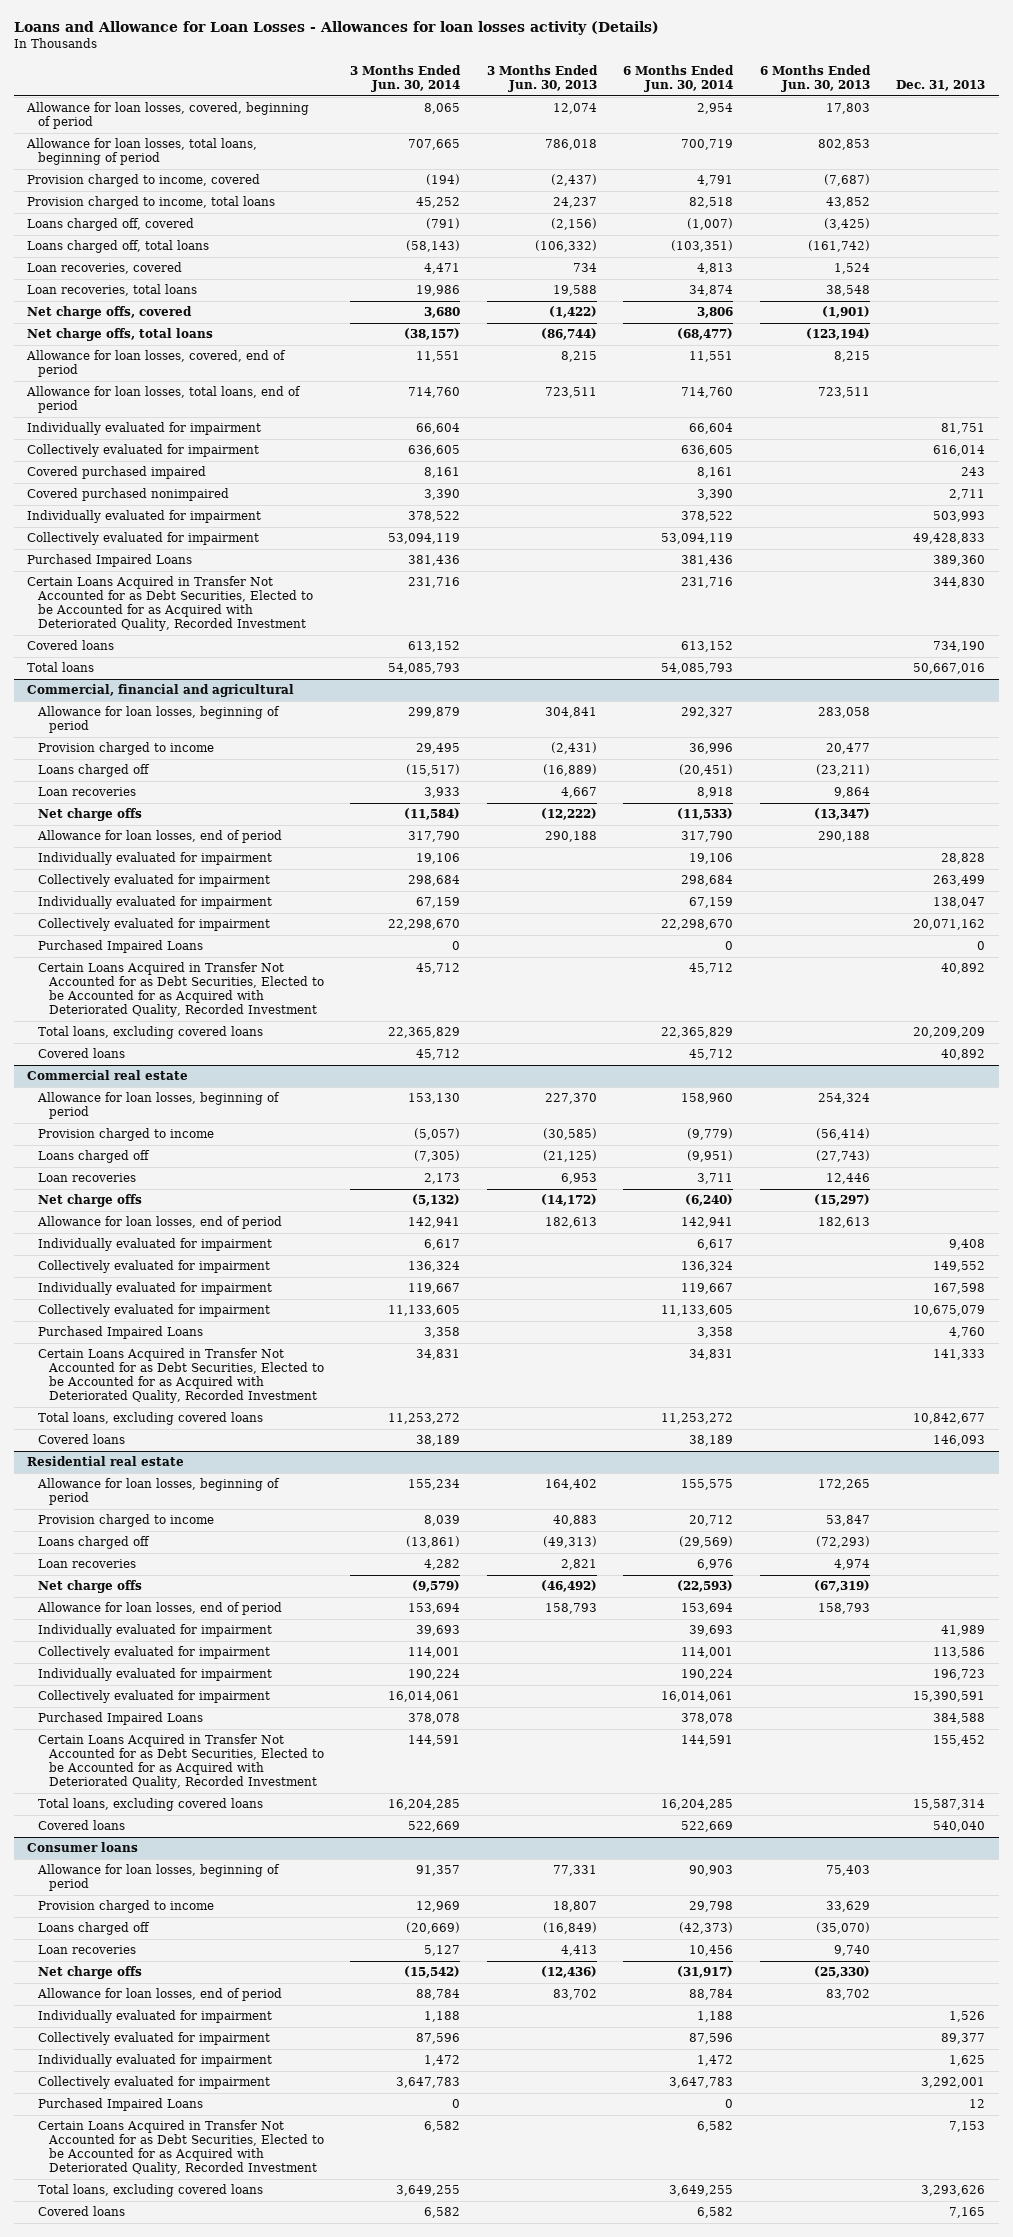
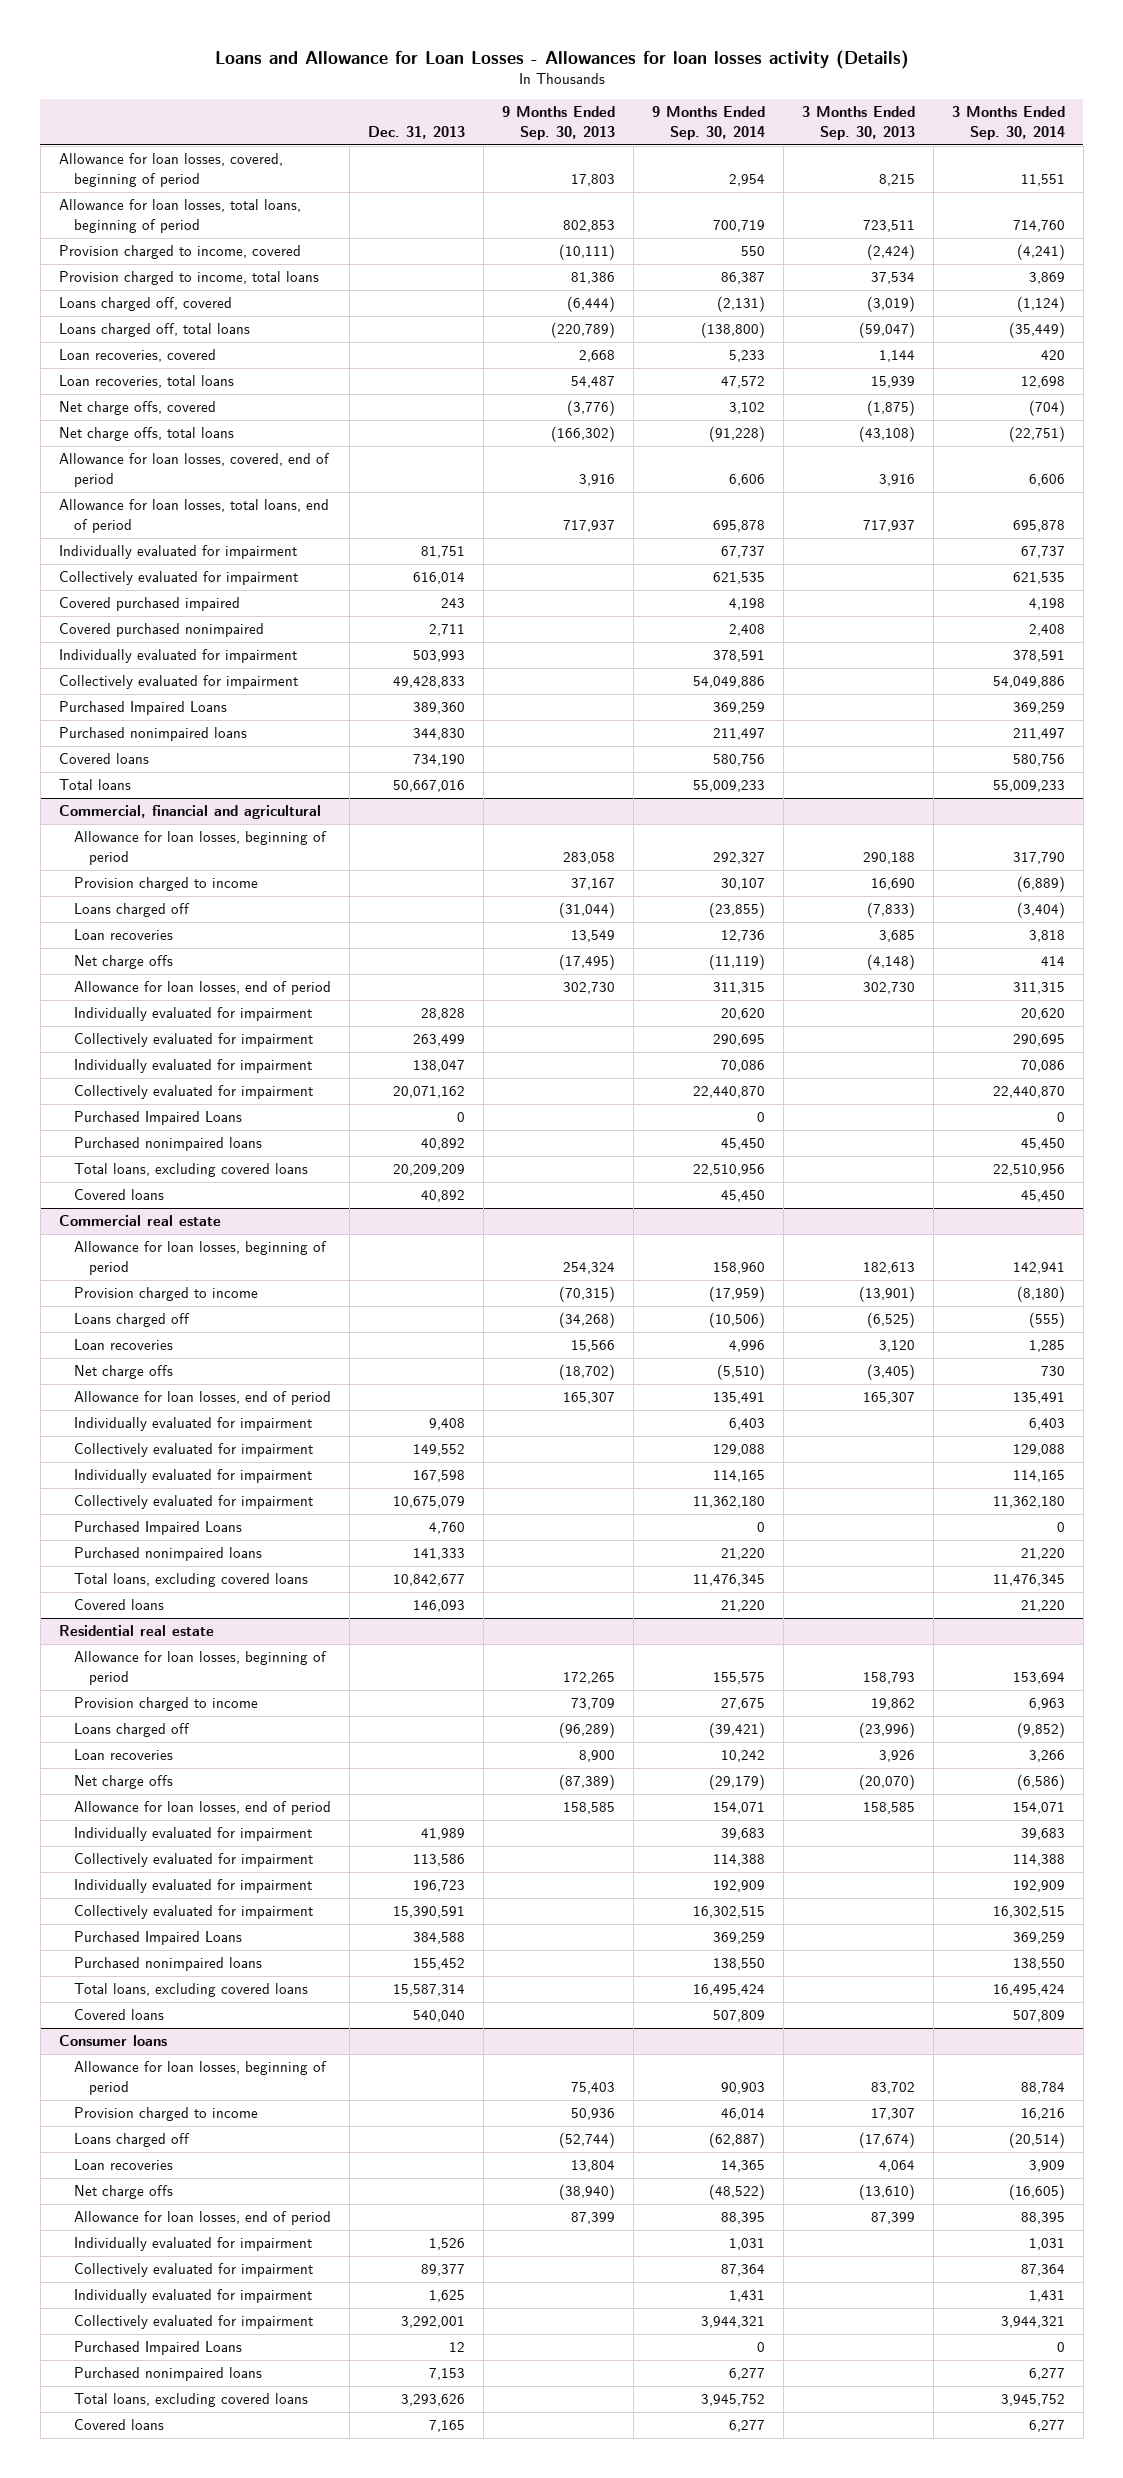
- | 3 Months Ended Jun. 30, 2014 | 3 Months Ended Jun. 30, 2013 | 6 Months Ended Jun. 30, 2014 | 6 Months Ended Jun. 30, 2013 | Dec. 31, 2013
+ | Dec. 31, 2013 | 9 Months Ended Sep. 30, 2013 | 9 Months Ended Sep. 30, 2014 | 3 Months Ended Sep. 30, 2013 | 3 Months Ended Sep. 30, 2014
- Certain Loans Acquired in Transfer Not Accounted for as Debt Securities, Elected to be Accounted for as Acquired with Deteriorated Quality, Recorded Investment | 231,716 | | 231,716 | | 344,830
+ Purchased nonimpaired loans | 344,830 | | 211,497 | | 211,497
@ Commercial, financial and agricultural
- Certain Loans Acquired in Transfer Not Accounted for as Debt Securities, Elected to be Accounted for as Acquired with Deteriorated Quality, Recorded Investment | 45,712 | | 45,712 | | 40,892
+ Purchased nonimpaired loans | 40,892 | | 45,450 | | 45,450
@ Commercial real estate
- Certain Loans Acquired in Transfer Not Accounted for as Debt Securities, Elected to be Accounted for as Acquired with Deteriorated Quality, Recorded Investment | 34,831 | | 34,831 | | 141,333
+ Purchased nonimpaired loans | 141,333 | | 21,220 | | 21,220
@ Residential real estate
- Certain Loans Acquired in Transfer Not Accounted for as Debt Securities, Elected to be Accounted for as Acquired with Deteriorated Quality, Recorded Investment | 144,591 | | 144,591 | | 155,452
+ Purchased nonimpaired loans | 155,452 | | 138,550 | | 138,550
@ Consumer loans
- Certain Loans Acquired in Transfer Not Accounted for as Debt Securities, Elected to be Accounted for as Acquired with Deteriorated Quality, Recorded Investment | 6,582 | | 6,582 | | 7,153
+ Purchased nonimpaired loans | 7,153 | | 6,277 | | 6,277

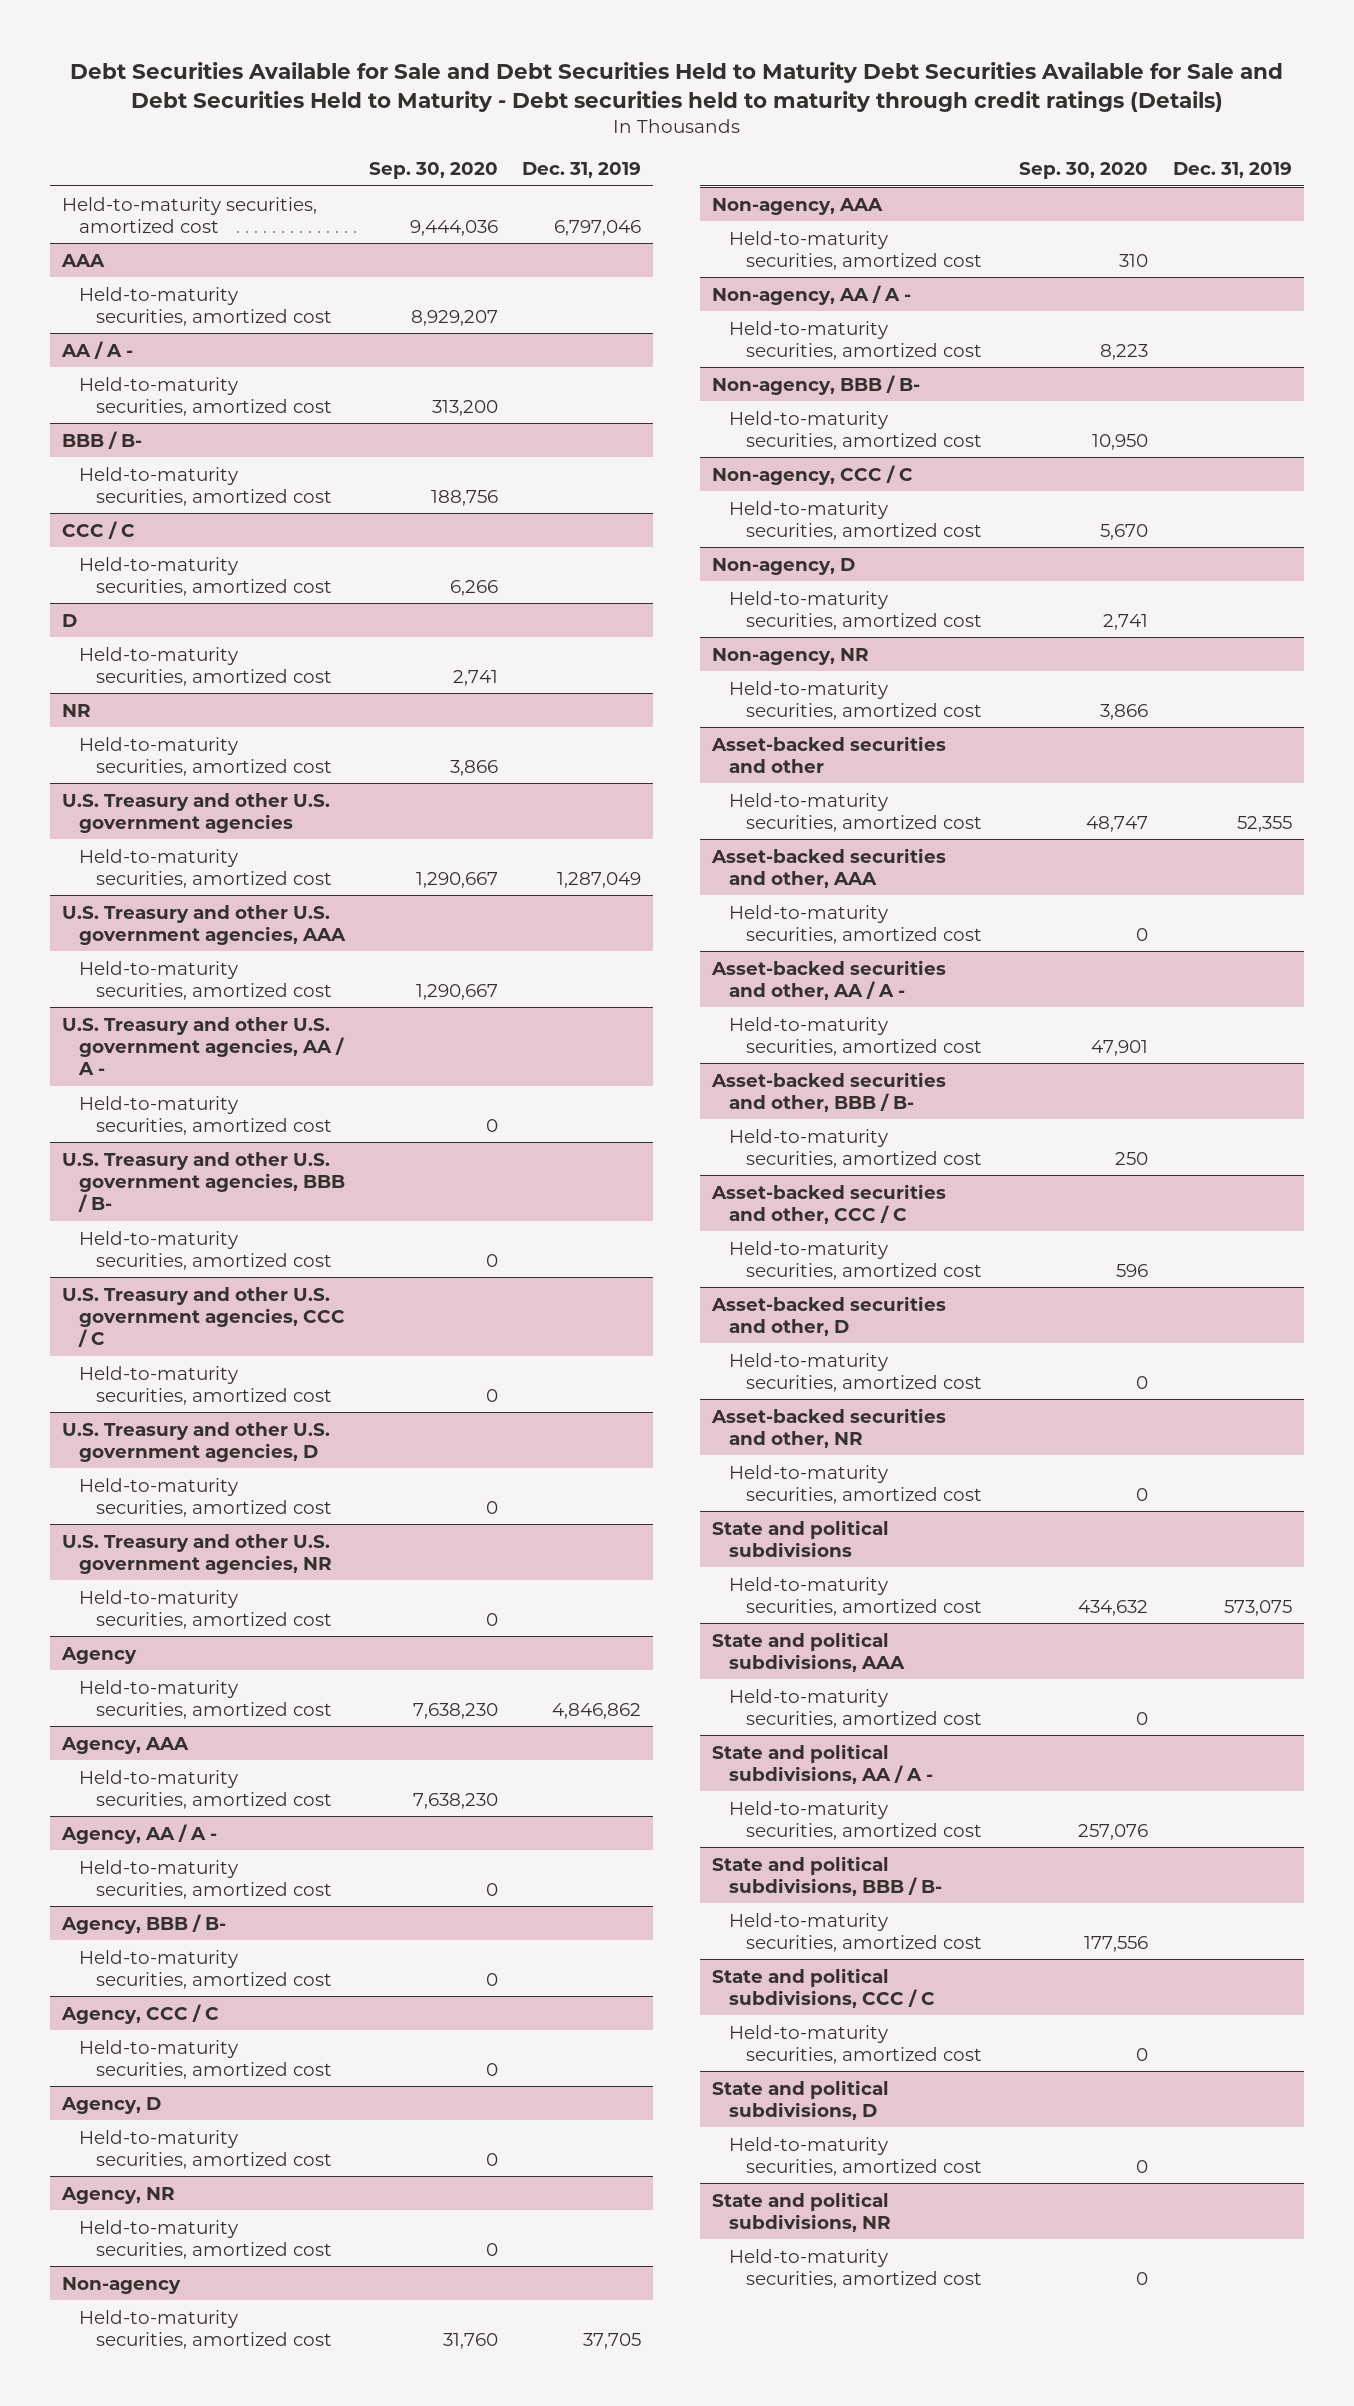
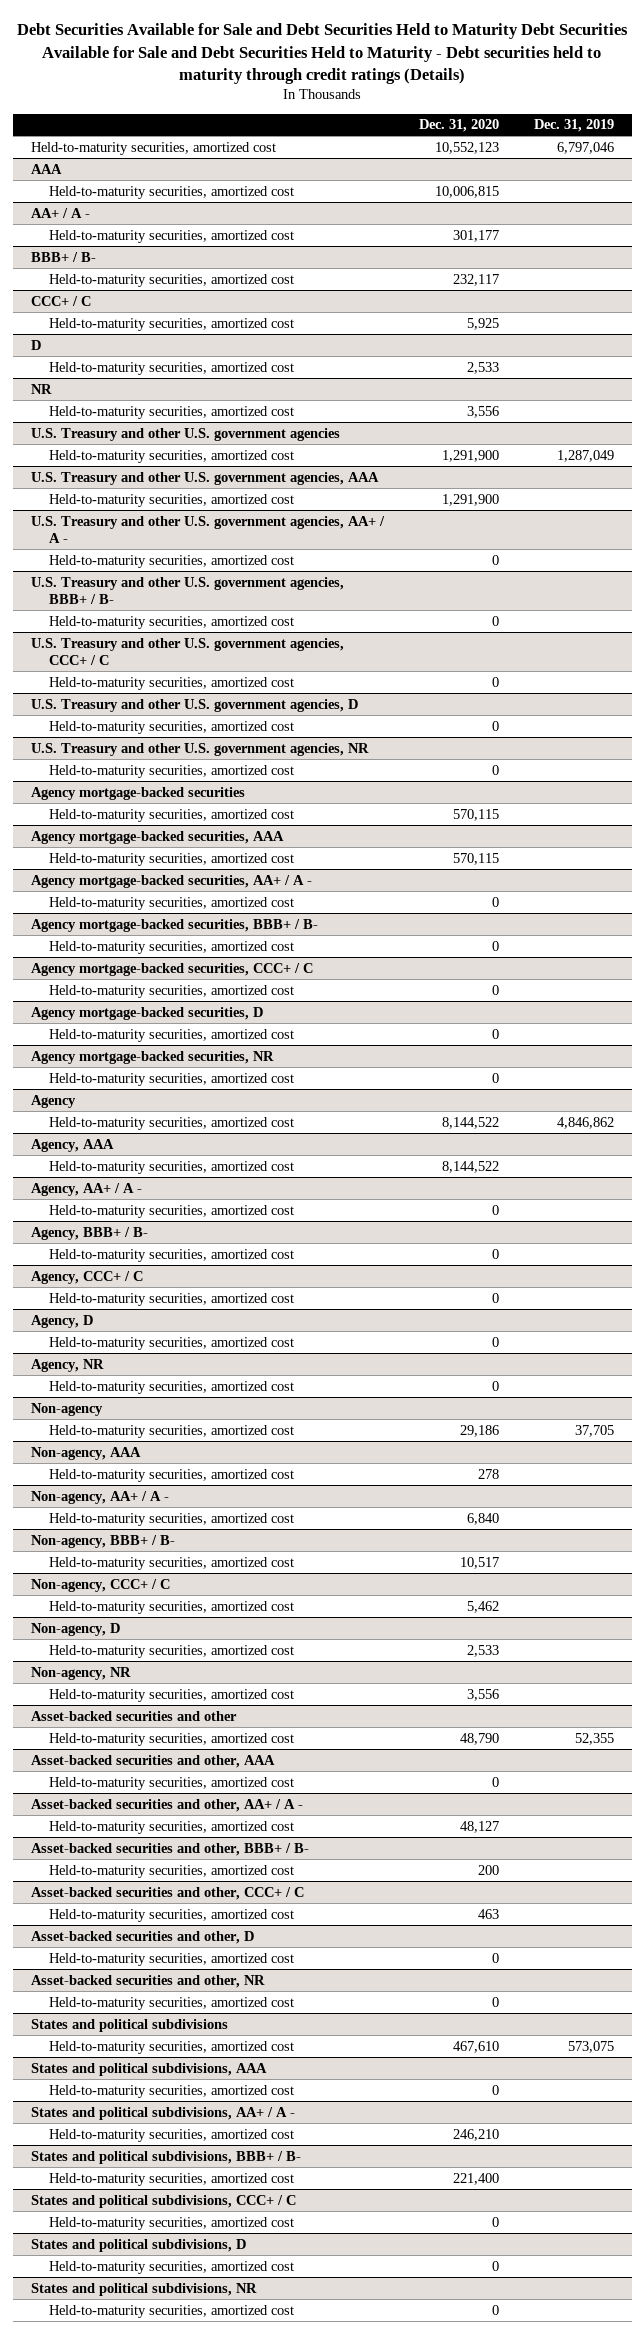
- | Sep. 30, 2020 | Dec. 31, 2019
+ | Dec. 31, 2020 | Dec. 31, 2019
- AA / A -
+ AA+ / A -
- BBB / B-
+ BBB+ / B-
- CCC / C
+ CCC+ / C
- U.S. Treasury and other U.S. government agencies, AA / A -
+ U.S. Treasury and other U.S. government agencies, AA+ / A -
- U.S. Treasury and other U.S. government agencies, BBB / B-
+ U.S. Treasury and other U.S. government agencies, BBB+ / B-
- U.S. Treasury and other U.S. government agencies, CCC / C
+ U.S. Treasury and other U.S. government agencies, CCC+ / C
+ Agency mortgage-backed securities
+ Held-to-maturity securities, amortized cost | 570,115 |
+ Agency mortgage-backed securities, AAA
+ Held-to-maturity securities, amortized cost | 570,115 |
+ Agency mortgage-backed securities, AA+ / A -
+ Held-to-maturity securities, amortized cost | 0 |
+ Agency mortgage-backed securities, BBB+ / B-
+ Held-to-maturity securities, amortized cost | 0 |
+ Agency mortgage-backed securities, CCC+ / C
+ Held-to-maturity securities, amortized cost | 0 |
+ Agency mortgage-backed securities, D
+ Held-to-maturity securities, amortized cost | 0 |
+ Agency mortgage-backed securities, NR
+ Held-to-maturity securities, amortized cost | 0 |
- Agency, AA / A -
+ Agency, AA+ / A -
- Agency, BBB / B-
+ Agency, BBB+ / B-
- Agency, CCC / C
+ Agency, CCC+ / C
- Non-agency, AA / A -
+ Non-agency, AA+ / A -
- Non-agency, BBB / B-
+ Non-agency, BBB+ / B-
- Non-agency, CCC / C
+ Non-agency, CCC+ / C
- Asset-backed securities and other, AA / A -
+ Asset-backed securities and other, AA+ / A -
- Asset-backed securities and other, BBB / B-
+ Asset-backed securities and other, BBB+ / B-
- Asset-backed securities and other, CCC / C
+ Asset-backed securities and other, CCC+ / C
- State and political subdivisions
+ States and political subdivisions
- State and political subdivisions, AAA
+ States and political subdivisions, AAA
- State and political subdivisions, AA / A -
+ States and political subdivisions, AA+ / A -
- State and political subdivisions, BBB / B-
+ States and political subdivisions, BBB+ / B-
- State and political subdivisions, CCC / C
+ States and political subdivisions, CCC+ / C
- State and political subdivisions, D
+ States and political subdivisions, D
- State and political subdivisions, NR
+ States and political subdivisions, NR

